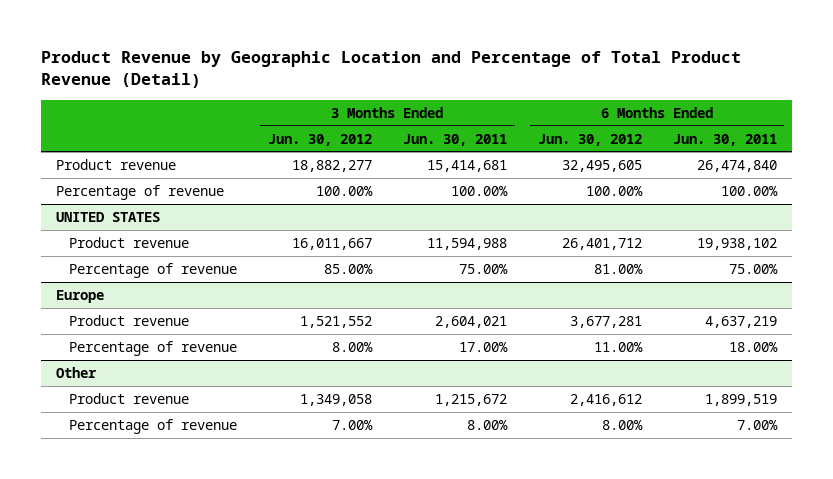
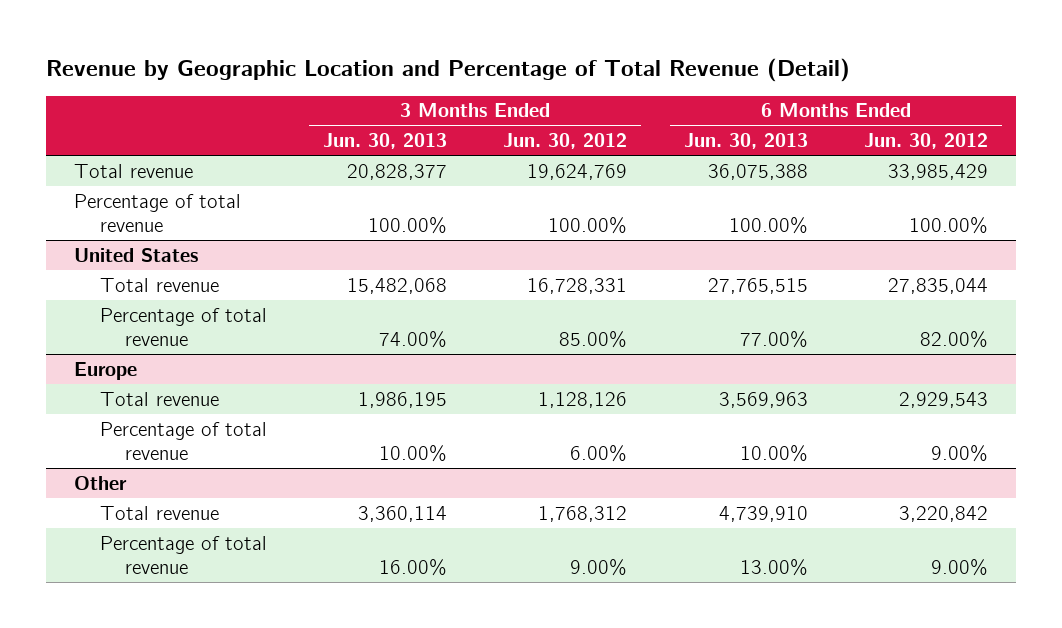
- Product Revenue by Geographic Location and Percentage of Total Product Revenue (Detail)
+ Revenue by Geographic Location and Percentage of Total Revenue (Detail)
- | 3 Months Ended Jun. 30, 2012 | 3 Months Ended Jun. 30, 2011 | 6 Months Ended Jun. 30, 2012 | 6 Months Ended Jun. 30, 2011
+ | 3 Months Ended Jun. 30, 2013 | 3 Months Ended Jun. 30, 2012 | 6 Months Ended Jun. 30, 2013 | 6 Months Ended Jun. 30, 2012
- Product revenue | 18,882,277 | 15,414,681 | 32,495,605 | 26,474,840
- Percentage of revenue | 100.00% | 100.00% | 100.00% | 100.00%
- UNITED STATES
- Product revenue | 16,011,667 | 11,594,988 | 26,401,712 | 19,938,102
- Percentage of revenue | 85.00% | 75.00% | 81.00% | 75.00%
+ Total revenue | 20,828,377 | 19,624,769 | 36,075,388 | 33,985,429
+ Percentage of total revenue | 100.00% | 100.00% | 100.00% | 100.00%
+ United States
+ Total revenue | 15,482,068 | 16,728,331 | 27,765,515 | 27,835,044
+ Percentage of total revenue | 74.00% | 85.00% | 77.00% | 82.00%
@ Europe
- Product revenue | 1,521,552 | 2,604,021 | 3,677,281 | 4,637,219
- Percentage of revenue | 8.00% | 17.00% | 11.00% | 18.00%
+ Total revenue | 1,986,195 | 1,128,126 | 3,569,963 | 2,929,543
+ Percentage of total revenue | 10.00% | 6.00% | 10.00% | 9.00%
@ Other
- Product revenue | 1,349,058 | 1,215,672 | 2,416,612 | 1,899,519
- Percentage of revenue | 7.00% | 8.00% | 8.00% | 7.00%
+ Total revenue | 3,360,114 | 1,768,312 | 4,739,910 | 3,220,842
+ Percentage of total revenue | 16.00% | 9.00% | 13.00% | 9.00%

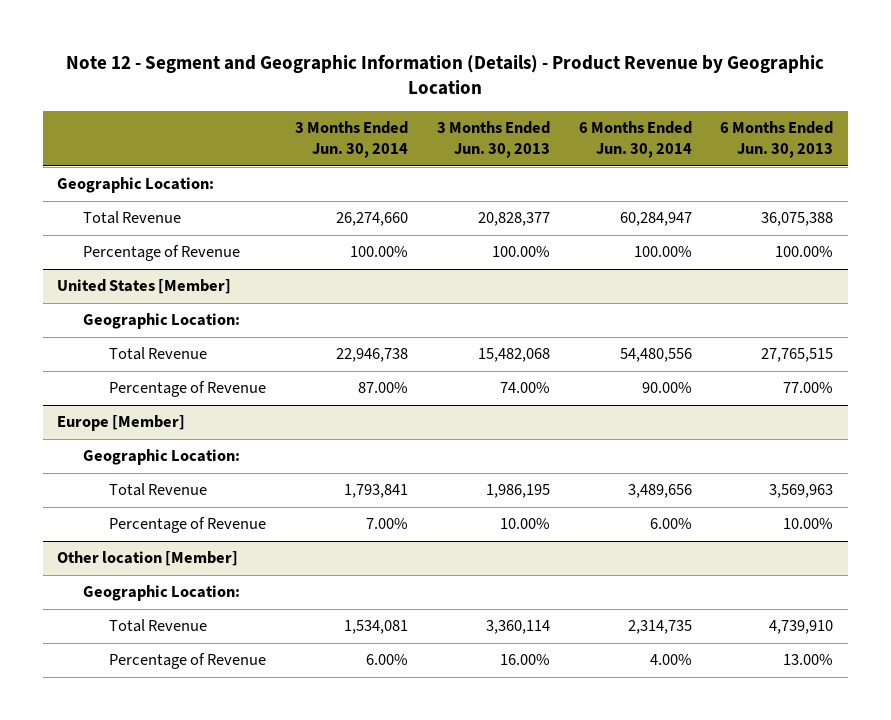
- Revenue by Geographic Location and Percentage of Total Revenue (Detail)
+ Note 12 - Segment and Geographic Information (Details) - Product Revenue by Geographic Location
- | 3 Months Ended Jun. 30, 2013 | 3 Months Ended Jun. 30, 2012 | 6 Months Ended Jun. 30, 2013 | 6 Months Ended Jun. 30, 2012
+ | 3 Months Ended Jun. 30, 2014 | 3 Months Ended Jun. 30, 2013 | 6 Months Ended Jun. 30, 2014 | 6 Months Ended Jun. 30, 2013
- Total revenue | 20,828,377 | 19,624,769 | 36,075,388 | 33,985,429
- Percentage of total revenue | 100.00% | 100.00% | 100.00% | 100.00%
- United States
- Total revenue | 15,482,068 | 16,728,331 | 27,765,515 | 27,835,044
- Percentage of total revenue | 74.00% | 85.00% | 77.00% | 82.00%
- Europe
- Total revenue | 1,986,195 | 1,128,126 | 3,569,963 | 2,929,543
- Percentage of total revenue | 10.00% | 6.00% | 10.00% | 9.00%
- Other
- Total revenue | 3,360,114 | 1,768,312 | 4,739,910 | 3,220,842
- Percentage of total revenue | 16.00% | 9.00% | 13.00% | 9.00%
+ Geographic Location:
+ Total Revenue | 26,274,660 | 20,828,377 | 60,284,947 | 36,075,388
+ Percentage of Revenue | 100.00% | 100.00% | 100.00% | 100.00%
+ United States [Member]
+ Geographic Location:
+ Total Revenue | 22,946,738 | 15,482,068 | 54,480,556 | 27,765,515
+ Percentage of Revenue | 87.00% | 74.00% | 90.00% | 77.00%
+ Europe [Member]
+ Geographic Location:
+ Total Revenue | 1,793,841 | 1,986,195 | 3,489,656 | 3,569,963
+ Percentage of Revenue | 7.00% | 10.00% | 6.00% | 10.00%
+ Other location [Member]
+ Geographic Location:
+ Total Revenue | 1,534,081 | 3,360,114 | 2,314,735 | 4,739,910
+ Percentage of Revenue | 6.00% | 16.00% | 4.00% | 13.00%

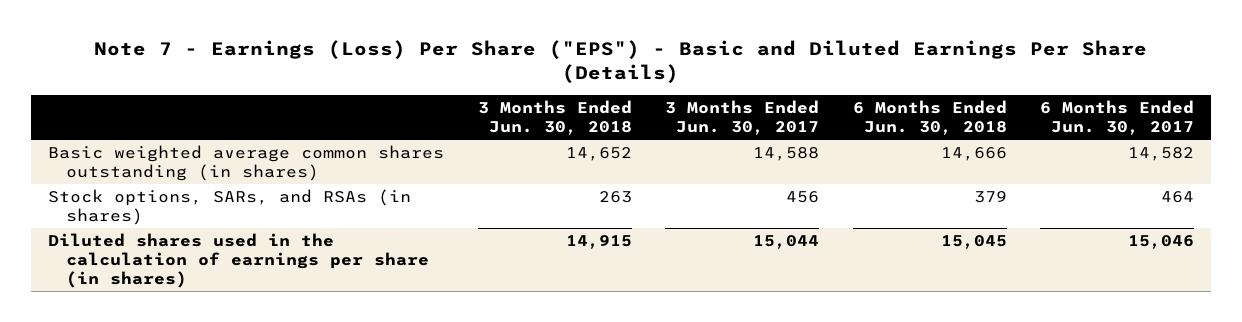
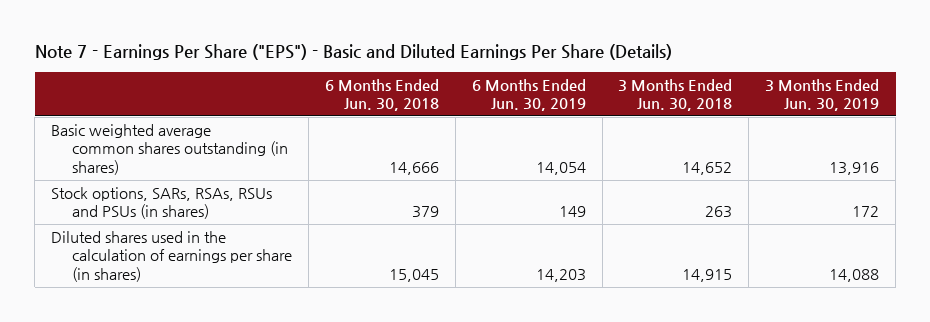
- Note 7 - Earnings (Loss) Per Share ("EPS") - Basic and Diluted Earnings Per Share (Details)
+ Note 7 - Earnings Per Share ("EPS") - Basic and Diluted Earnings Per Share (Details)
- | 3 Months Ended Jun. 30, 2018 | 3 Months Ended Jun. 30, 2017 | 6 Months Ended Jun. 30, 2018 | 6 Months Ended Jun. 30, 2017
+ | 6 Months Ended Jun. 30, 2018 | 6 Months Ended Jun. 30, 2019 | 3 Months Ended Jun. 30, 2018 | 3 Months Ended Jun. 30, 2019
- Stock options, SARs, and RSAs (in shares) | 263 | 456 | 379 | 464
+ Stock options, SARs, RSAs, RSUs and PSUs (in shares) | 379 | 149 | 263 | 172

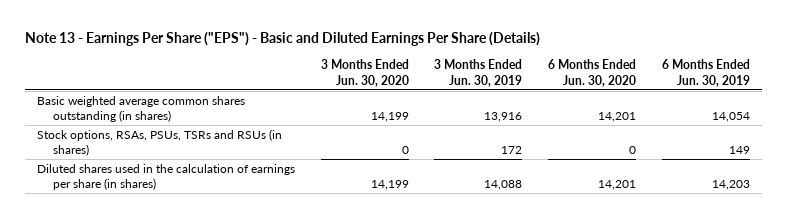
- Note 7 - Earnings Per Share ("EPS") - Basic and Diluted Earnings Per Share (Details)
+ Note 13 - Earnings Per Share ("EPS") - Basic and Diluted Earnings Per Share (Details)
- | 6 Months Ended Jun. 30, 2018 | 6 Months Ended Jun. 30, 2019 | 3 Months Ended Jun. 30, 2018 | 3 Months Ended Jun. 30, 2019
+ | 3 Months Ended Jun. 30, 2020 | 3 Months Ended Jun. 30, 2019 | 6 Months Ended Jun. 30, 2020 | 6 Months Ended Jun. 30, 2019
- Stock options, SARs, RSAs, RSUs and PSUs (in shares) | 379 | 149 | 263 | 172
+ Stock options, RSAs, PSUs, TSRs and RSUs (in shares) | 0 | 172 | 0 | 149

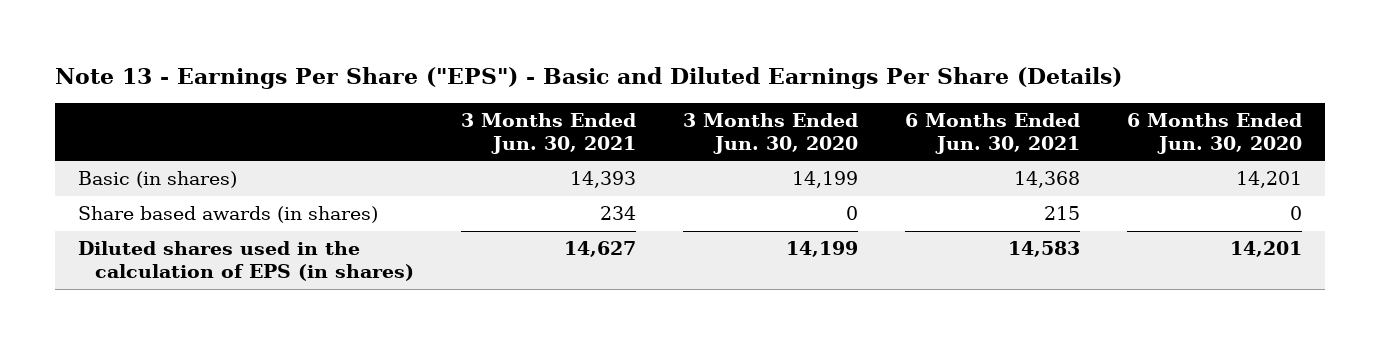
- | 3 Months Ended Jun. 30, 2020 | 3 Months Ended Jun. 30, 2019 | 6 Months Ended Jun. 30, 2020 | 6 Months Ended Jun. 30, 2019
+ | 3 Months Ended Jun. 30, 2021 | 3 Months Ended Jun. 30, 2020 | 6 Months Ended Jun. 30, 2021 | 6 Months Ended Jun. 30, 2020
- Basic weighted average common shares outstanding (in shares) | 14,199 | 13,916 | 14,201 | 14,054
- Stock options, RSAs, PSUs, TSRs and RSUs (in shares) | 0 | 172 | 0 | 149
- Diluted shares used in the calculation of earnings per share (in shares) | 14,199 | 14,088 | 14,201 | 14,203
+ Basic (in shares) | 14,393 | 14,199 | 14,368 | 14,201
+ Share based awards (in shares) | 234 | 0 | 215 | 0
+ Diluted shares used in the calculation of EPS (in shares) | 14,627 | 14,199 | 14,583 | 14,201

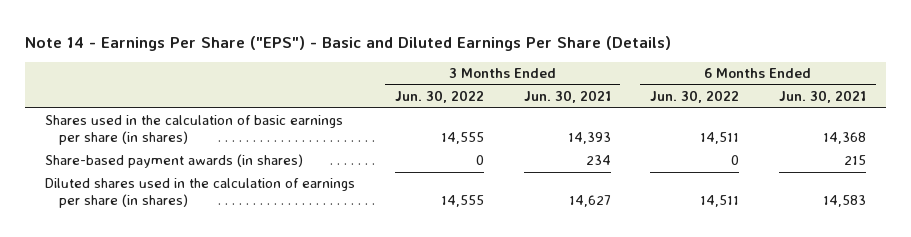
- Note 13 - Earnings Per Share ("EPS") - Basic and Diluted Earnings Per Share (Details)
+ Note 14 - Earnings Per Share ("EPS") - Basic and Diluted Earnings Per Share (Details)
- | 3 Months Ended Jun. 30, 2021 | 3 Months Ended Jun. 30, 2020 | 6 Months Ended Jun. 30, 2021 | 6 Months Ended Jun. 30, 2020
+ | 3 Months Ended Jun. 30, 2022 | 3 Months Ended Jun. 30, 2021 | 6 Months Ended Jun. 30, 2022 | 6 Months Ended Jun. 30, 2021
- Basic (in shares) | 14,393 | 14,199 | 14,368 | 14,201
- Share based awards (in shares) | 234 | 0 | 215 | 0
- Diluted shares used in the calculation of EPS (in shares) | 14,627 | 14,199 | 14,583 | 14,201
+ Shares used in the calculation of basic earnings per share (in shares) | 14,555 | 14,393 | 14,511 | 14,368
+ Share-based payment awards (in shares) | 0 | 234 | 0 | 215
+ Diluted shares used in the calculation of earnings per share (in shares) | 14,555 | 14,627 | 14,511 | 14,583

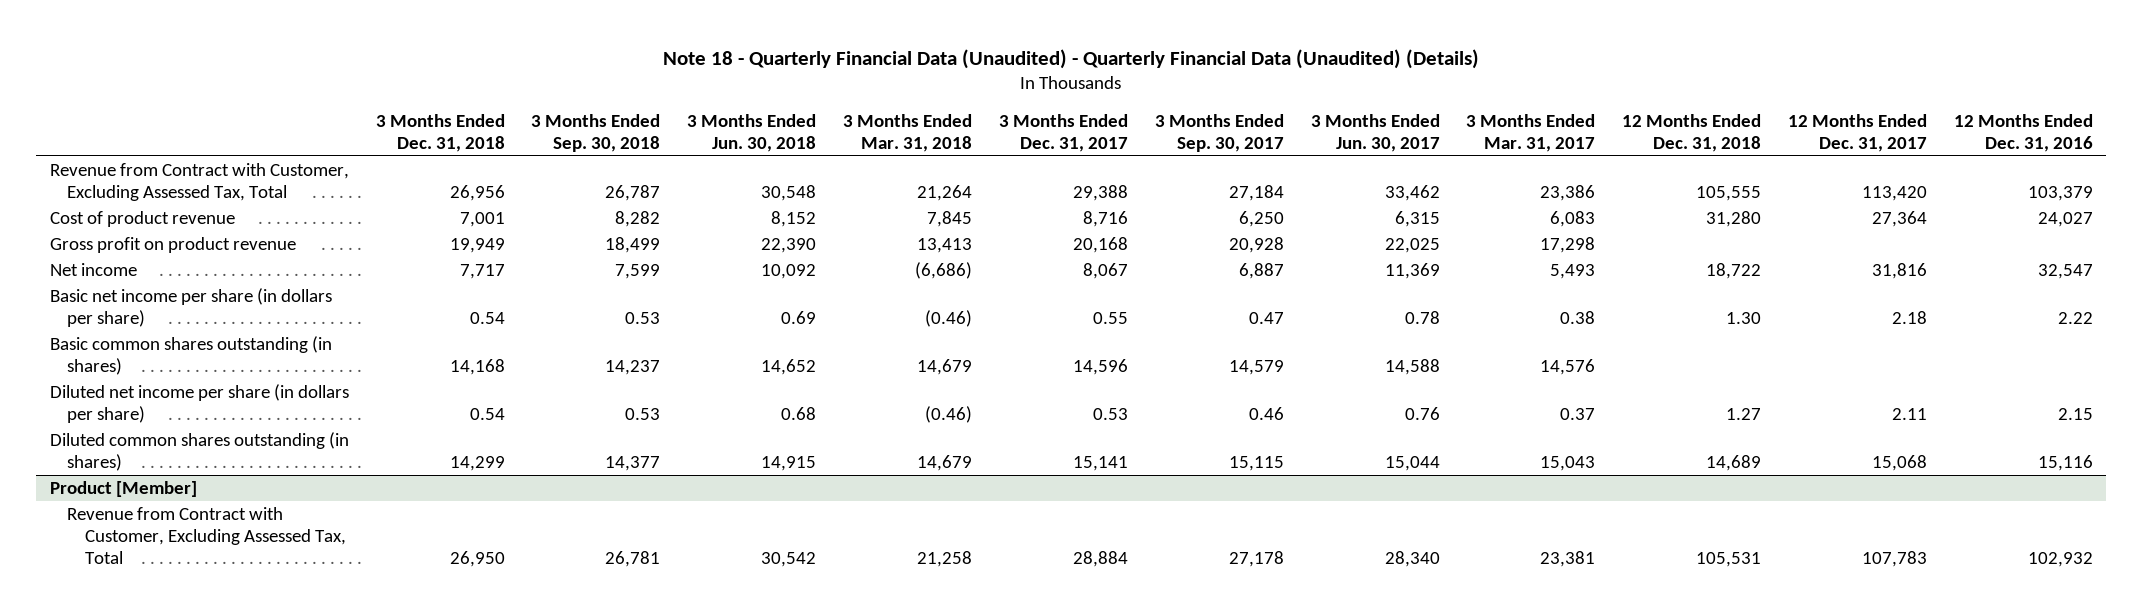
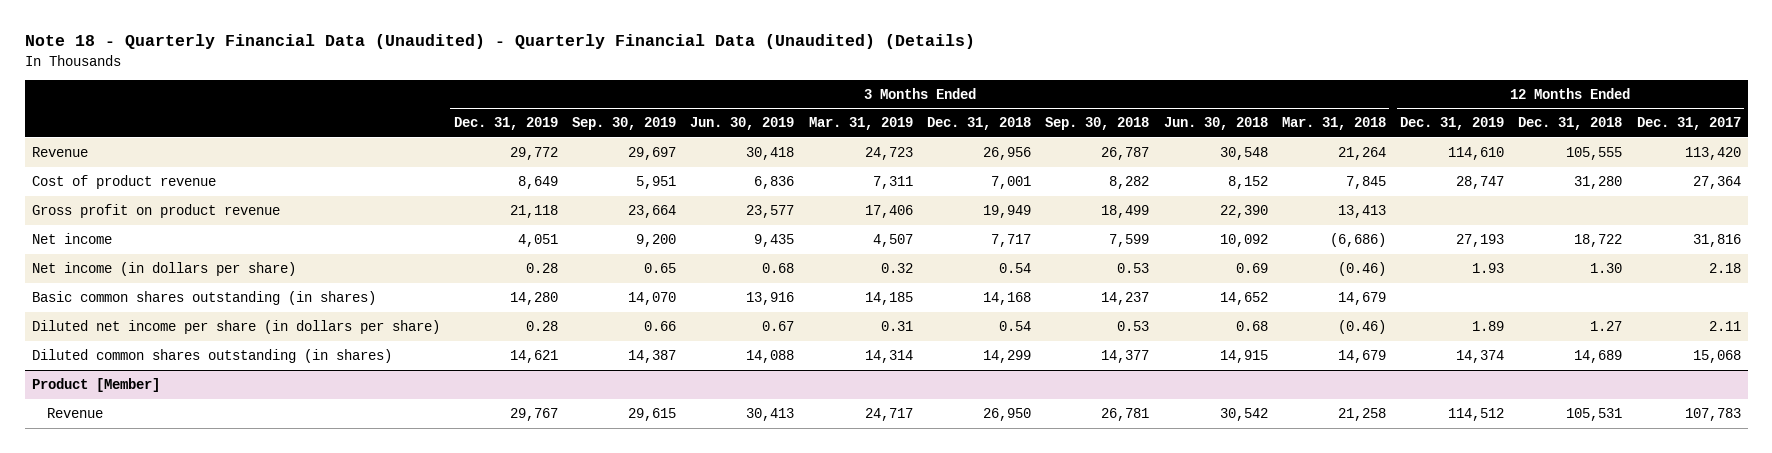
- | 3 Months Ended Dec. 31, 2018 | 3 Months Ended Sep. 30, 2018 | 3 Months Ended Jun. 30, 2018 | 3 Months Ended Mar. 31, 2018 | 3 Months Ended Dec. 31, 2017 | 3 Months Ended Sep. 30, 2017 | 3 Months Ended Jun. 30, 2017 | 3 Months Ended Mar. 31, 2017 | 12 Months Ended Dec. 31, 2018 | 12 Months Ended Dec. 31, 2017 | 12 Months Ended Dec. 31, 2016
+ | 3 Months Ended Dec. 31, 2019 | 3 Months Ended Sep. 30, 2019 | 3 Months Ended Jun. 30, 2019 | 3 Months Ended Mar. 31, 2019 | 3 Months Ended Dec. 31, 2018 | 3 Months Ended Sep. 30, 2018 | 3 Months Ended Jun. 30, 2018 | 3 Months Ended Mar. 31, 2018 | 12 Months Ended Dec. 31, 2019 | 12 Months Ended Dec. 31, 2018 | 12 Months Ended Dec. 31, 2017
- Revenue from Contract with Customer, Excluding Assessed Tax, Total | 26,956 | 26,787 | 30,548 | 21,264 | 29,388 | 27,184 | 33,462 | 23,386 | 105,555 | 113,420 | 103,379
+ Revenue | 29,772 | 29,697 | 30,418 | 24,723 | 26,956 | 26,787 | 30,548 | 21,264 | 114,610 | 105,555 | 113,420
- Basic net income per share (in dollars per share) | 0.54 | 0.53 | 0.69 | (0.46) | 0.55 | 0.47 | 0.78 | 0.38 | 1.30 | 2.18 | 2.22
+ Net income (in dollars per share) | 0.28 | 0.65 | 0.68 | 0.32 | 0.54 | 0.53 | 0.69 | (0.46) | 1.93 | 1.30 | 2.18
@ Product [Member]
- Revenue from Contract with Customer, Excluding Assessed Tax, Total | 26,950 | 26,781 | 30,542 | 21,258 | 28,884 | 27,178 | 28,340 | 23,381 | 105,531 | 107,783 | 102,932
+ Revenue | 29,767 | 29,615 | 30,413 | 24,717 | 26,950 | 26,781 | 30,542 | 21,258 | 114,512 | 105,531 | 107,783

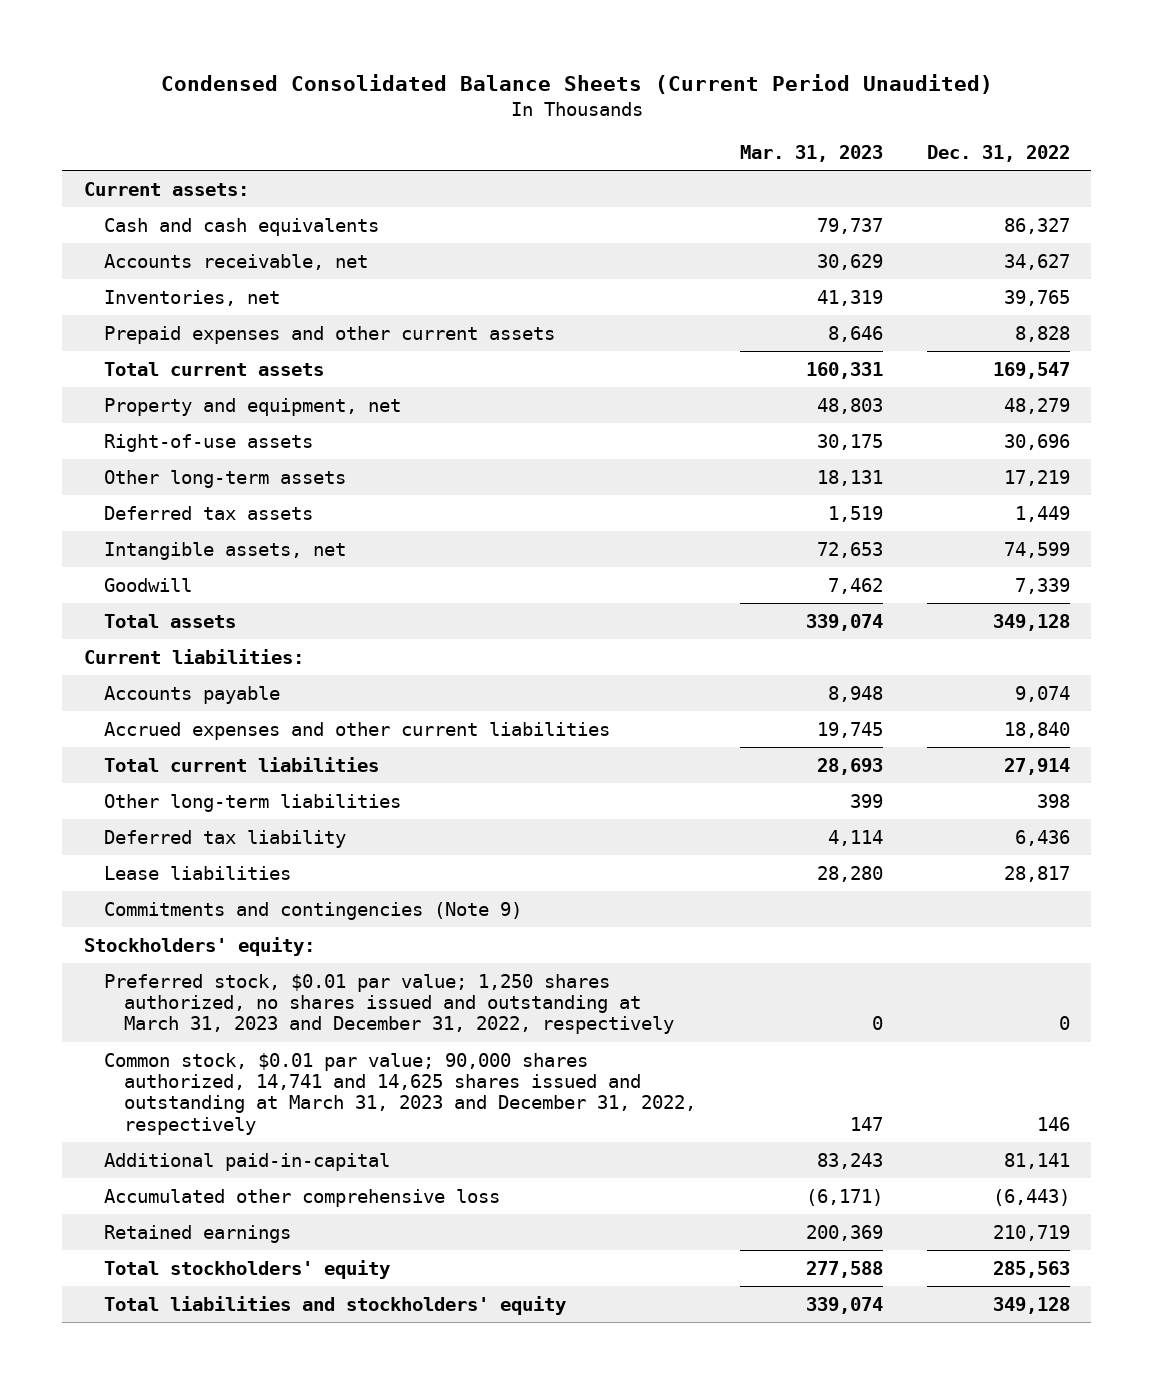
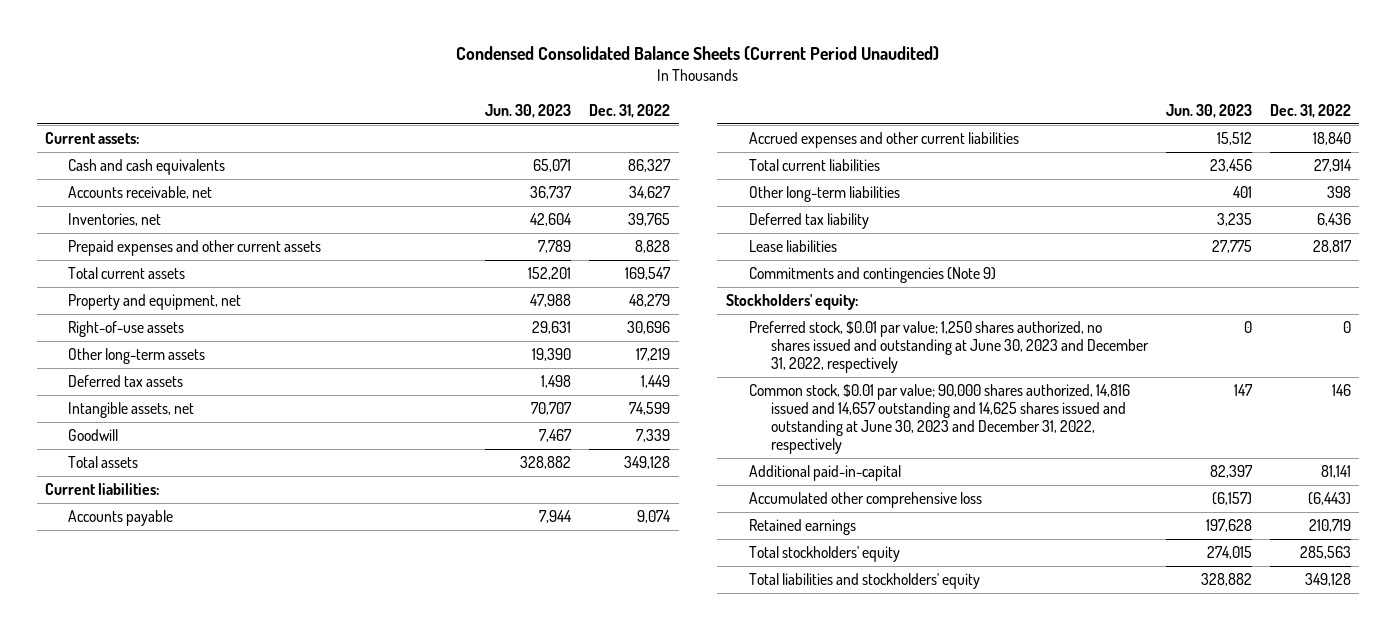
- | Mar. 31, 2023 | Dec. 31, 2022
+ | Jun. 30, 2023 | Dec. 31, 2022
- Preferred stock, $0.01 par value; 1,250 shares authorized, no shares issued and outstanding at March 31, 2023 and December 31, 2022, respectively | 0 | 0
- Common stock, $0.01 par value; 90,000 shares authorized, 14,741 and 14,625 shares issued and outstanding at March 31, 2023 and December 31, 2022, respectively | 147 | 146
+ Preferred stock, $0.01 par value; 1,250 shares authorized, no shares issued and outstanding at June 30, 2023 and December 31, 2022, respectively | 0 | 0
+ Common stock, $0.01 par value; 90,000 shares authorized, 14,816 issued and 14,657 outstanding and 14,625 shares issued and outstanding at June 30, 2023 and December 31, 2022, respectively | 147 | 146

